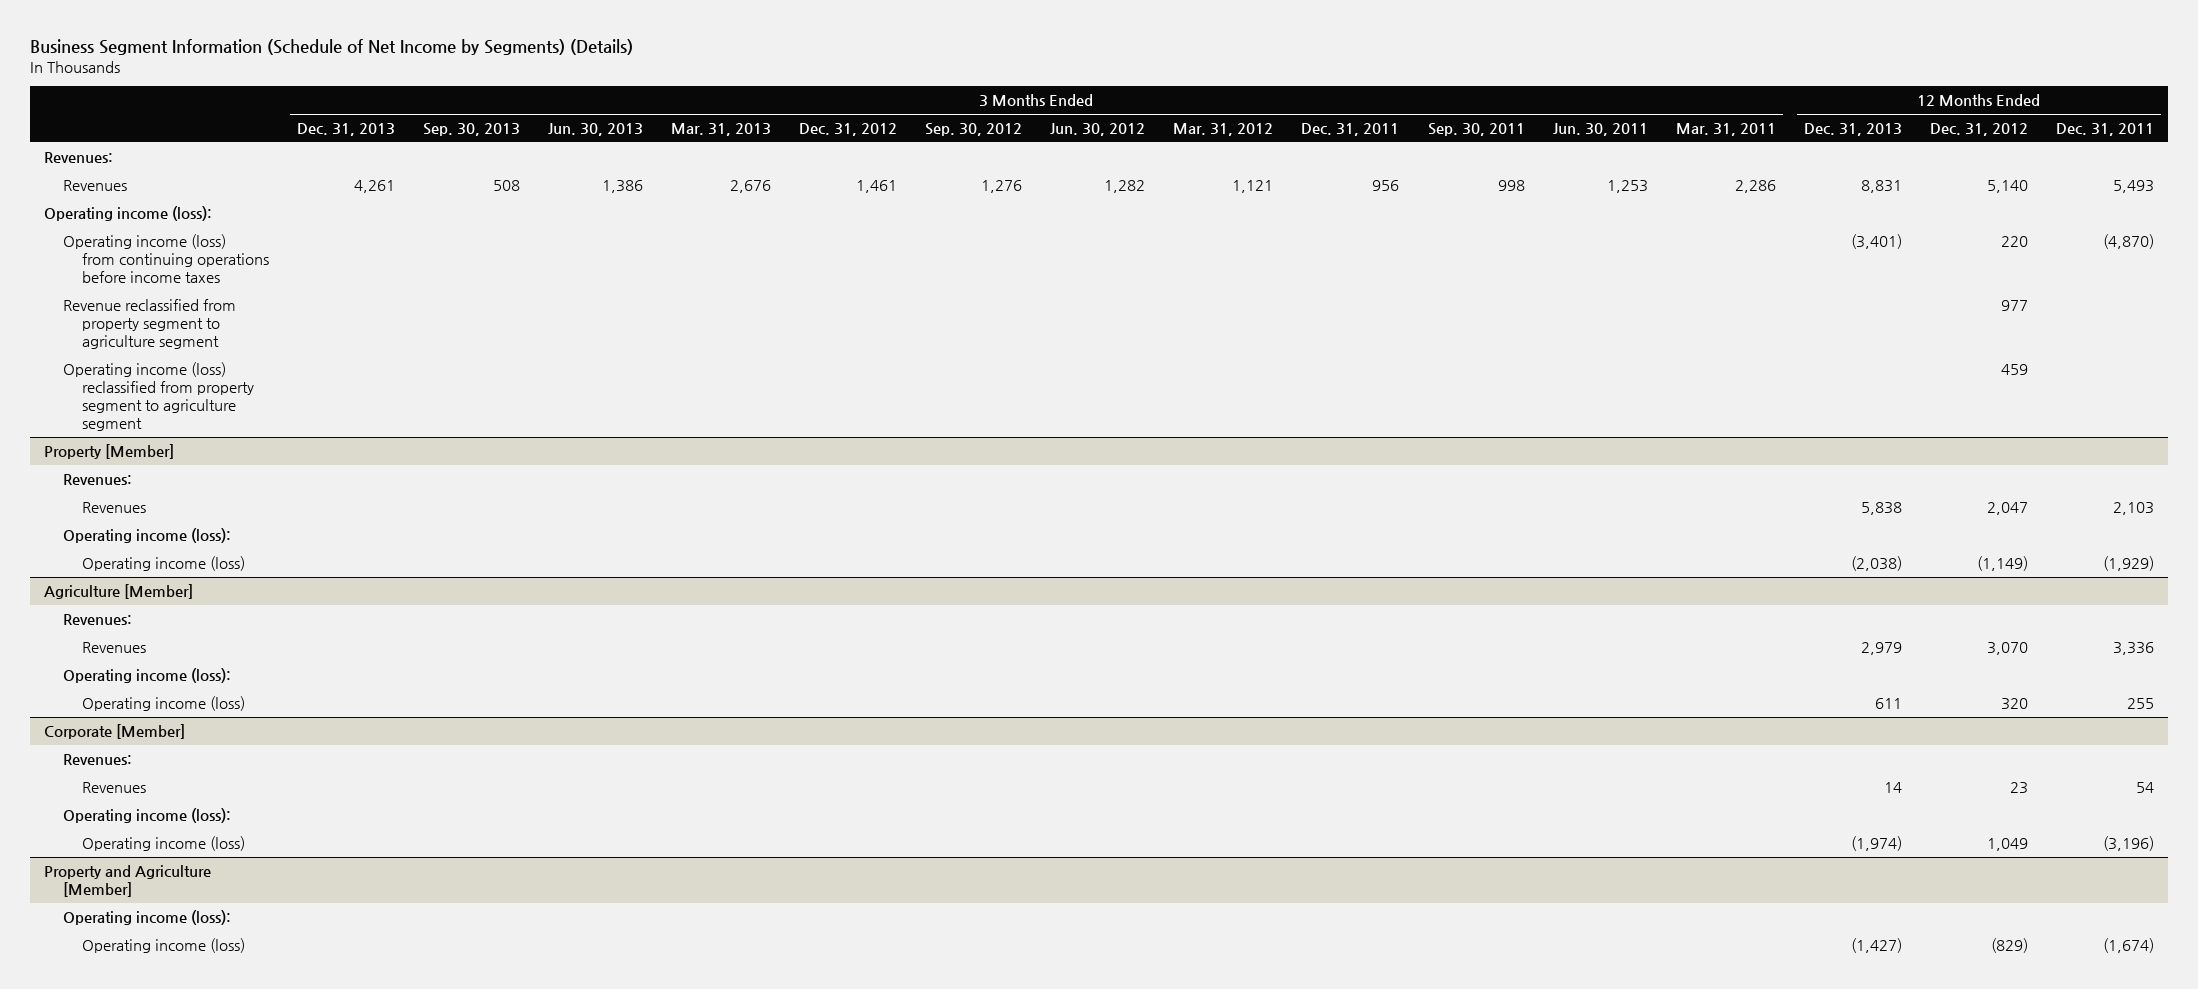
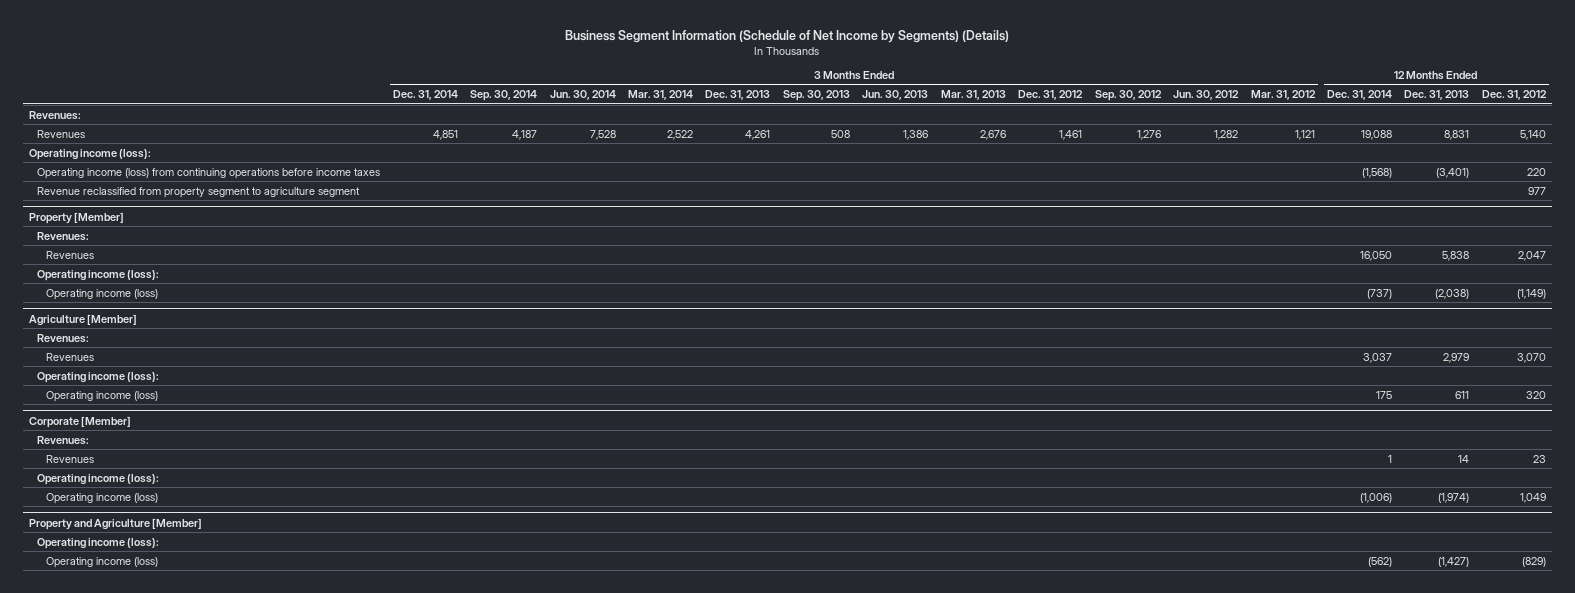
- | 3 Months Ended Dec. 31, 2013 | 3 Months Ended Sep. 30, 2013 | 3 Months Ended Jun. 30, 2013 | 3 Months Ended Mar. 31, 2013 | 3 Months Ended Dec. 31, 2012 | 3 Months Ended Sep. 30, 2012 | 3 Months Ended Jun. 30, 2012 | 3 Months Ended Mar. 31, 2012 | 3 Months Ended Dec. 31, 2011 | 3 Months Ended Sep. 30, 2011 | 3 Months Ended Jun. 30, 2011 | 3 Months Ended Mar. 31, 2011 | 12 Months Ended Dec. 31, 2013 | 12 Months Ended Dec. 31, 2012 | 12 Months Ended Dec. 31, 2011
+ | 3 Months Ended Dec. 31, 2014 | 3 Months Ended Sep. 30, 2014 | 3 Months Ended Jun. 30, 2014 | 3 Months Ended Mar. 31, 2014 | 3 Months Ended Dec. 31, 2013 | 3 Months Ended Sep. 30, 2013 | 3 Months Ended Jun. 30, 2013 | 3 Months Ended Mar. 31, 2013 | 3 Months Ended Dec. 31, 2012 | 3 Months Ended Sep. 30, 2012 | 3 Months Ended Jun. 30, 2012 | 3 Months Ended Mar. 31, 2012 | 12 Months Ended Dec. 31, 2014 | 12 Months Ended Dec. 31, 2013 | 12 Months Ended Dec. 31, 2012
- Operating income (loss) reclassified from property segment to agriculture segment | | | | | | | | | | | | | | 459 |

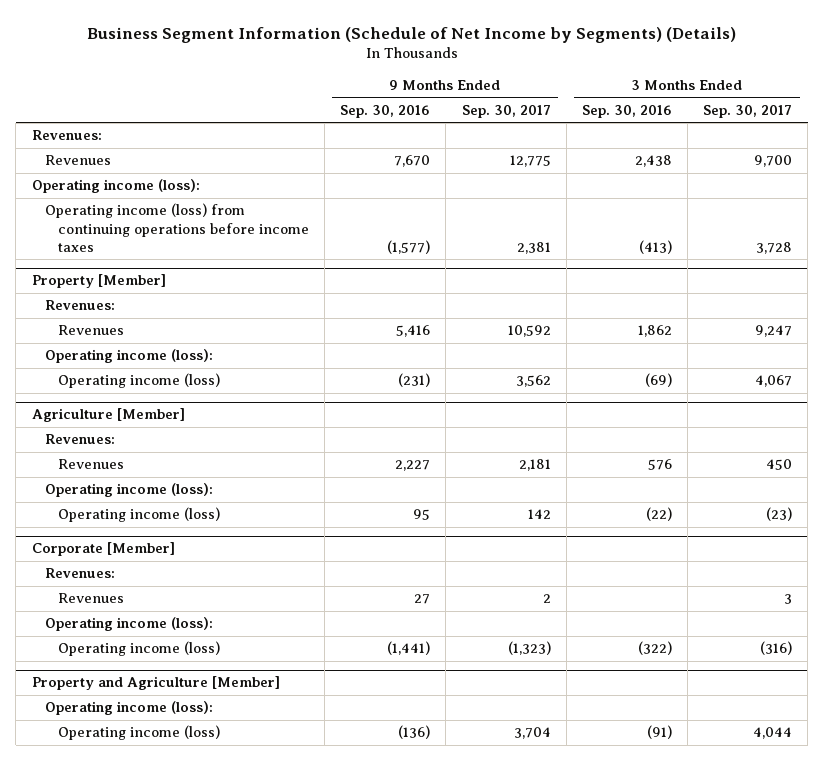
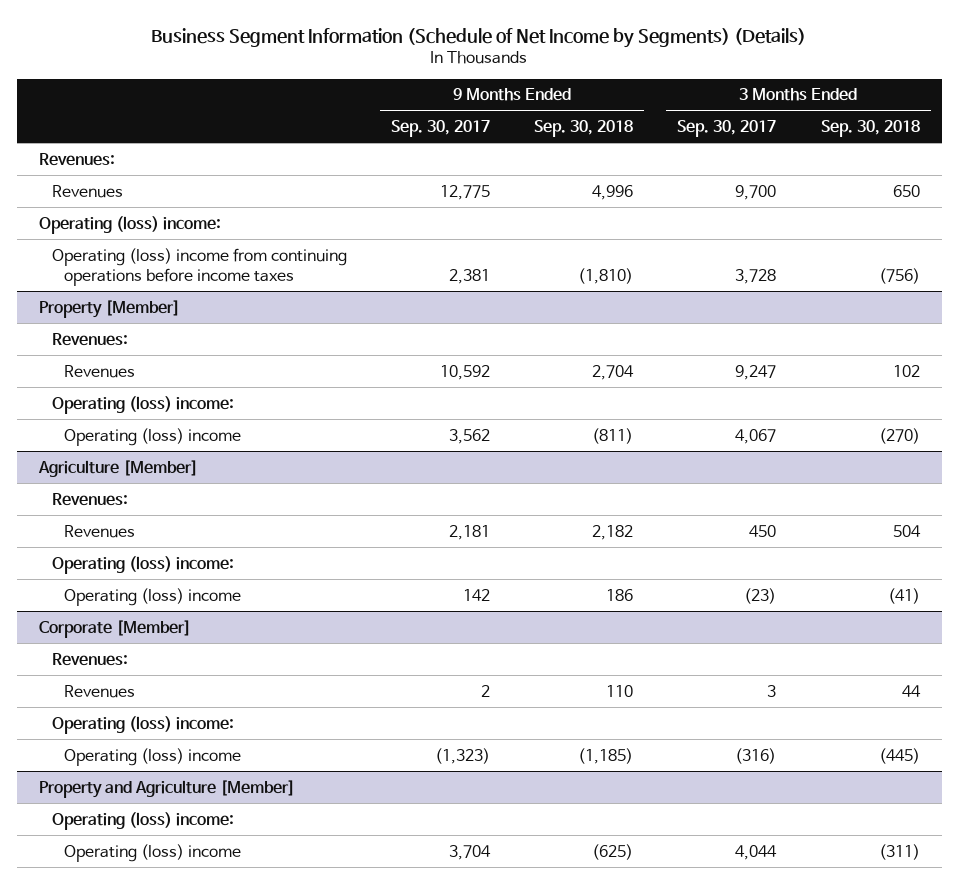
- | 9 Months Ended Sep. 30, 2016 | 9 Months Ended Sep. 30, 2017 | 3 Months Ended Sep. 30, 2016 | 3 Months Ended Sep. 30, 2017
+ | 9 Months Ended Sep. 30, 2017 | 9 Months Ended Sep. 30, 2018 | 3 Months Ended Sep. 30, 2017 | 3 Months Ended Sep. 30, 2018
- Operating income (loss):
- Operating income (loss) from continuing operations before income taxes | (1,577) | 2,381 | (413) | 3,728
+ Operating (loss) income:
+ Operating (loss) income from continuing operations before income taxes | 2,381 | (1,810) | 3,728 | (756)
@ Property [Member]
- Operating income (loss):
- Operating income (loss) | (231) | 3,562 | (69) | 4,067
+ Operating (loss) income:
+ Operating (loss) income | 3,562 | (811) | 4,067 | (270)
@ Agriculture [Member]
- Operating income (loss):
- Operating income (loss) | 95 | 142 | (22) | (23)
+ Operating (loss) income:
+ Operating (loss) income | 142 | 186 | (23) | (41)
@ Corporate [Member]
- Operating income (loss):
- Operating income (loss) | (1,441) | (1,323) | (322) | (316)
+ Operating (loss) income:
+ Operating (loss) income | (1,323) | (1,185) | (316) | (445)
@ Property and Agriculture [Member]
- Operating income (loss):
- Operating income (loss) | (136) | 3,704 | (91) | 4,044
+ Operating (loss) income:
+ Operating (loss) income | 3,704 | (625) | 4,044 | (311)

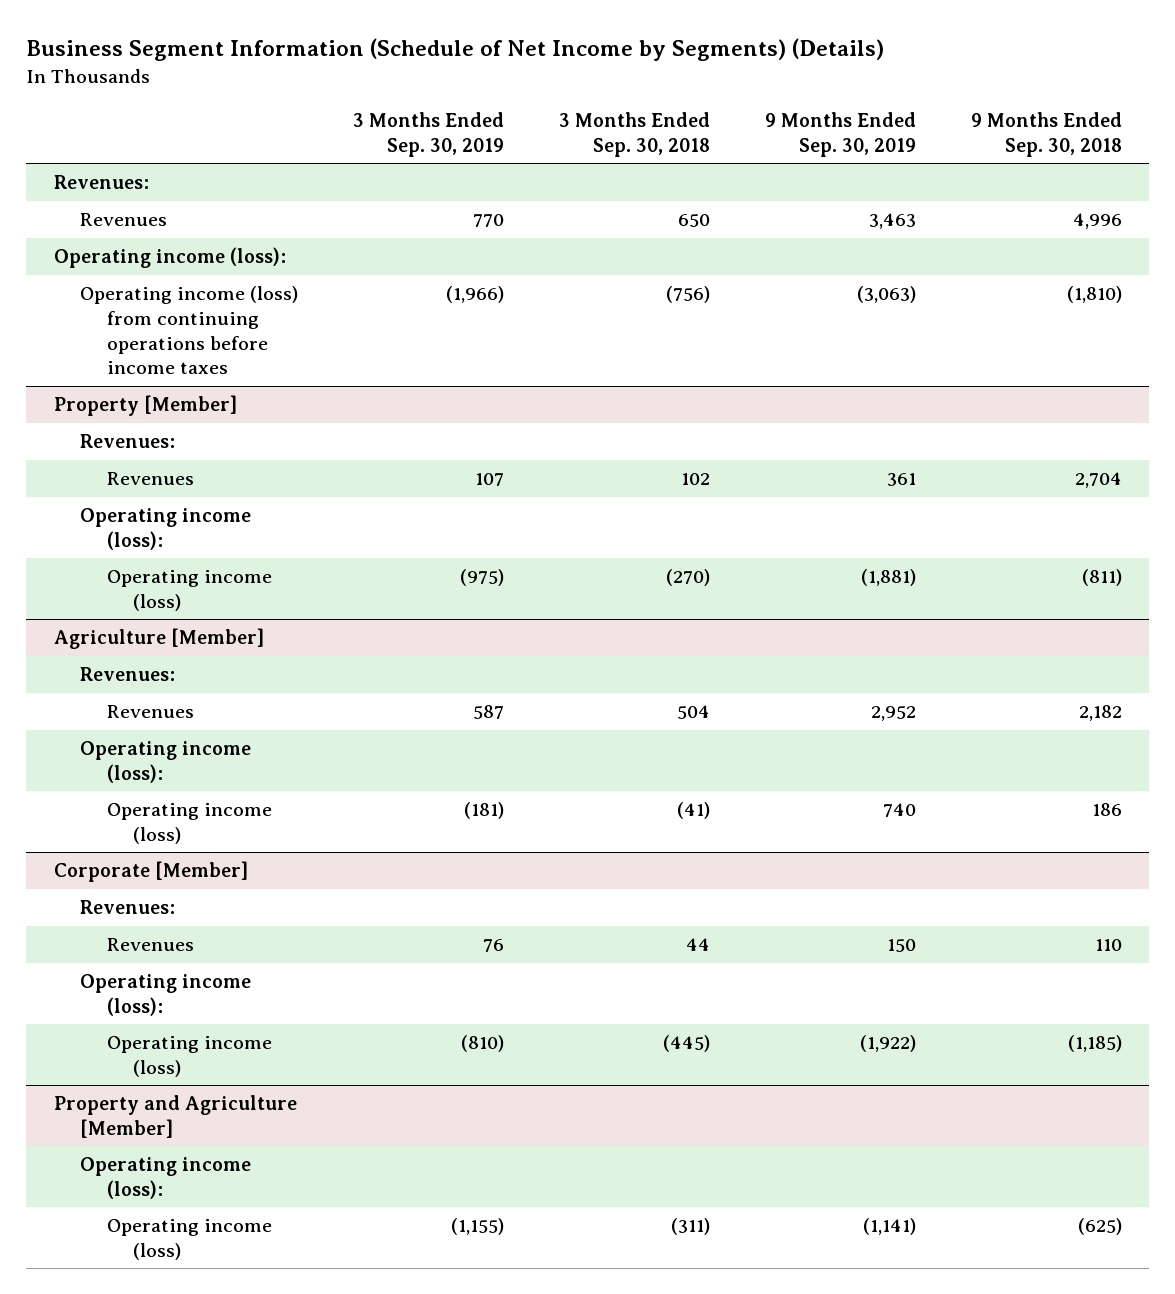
- | 9 Months Ended Sep. 30, 2017 | 9 Months Ended Sep. 30, 2018 | 3 Months Ended Sep. 30, 2017 | 3 Months Ended Sep. 30, 2018
+ | 3 Months Ended Sep. 30, 2019 | 3 Months Ended Sep. 30, 2018 | 9 Months Ended Sep. 30, 2019 | 9 Months Ended Sep. 30, 2018
- Operating (loss) income:
- Operating (loss) income from continuing operations before income taxes | 2,381 | (1,810) | 3,728 | (756)
+ Operating income (loss):
+ Operating income (loss) from continuing operations before income taxes | (1,966) | (756) | (3,063) | (1,810)
@ Property [Member]
- Operating (loss) income:
- Operating (loss) income | 3,562 | (811) | 4,067 | (270)
+ Operating income (loss):
+ Operating income (loss) | (975) | (270) | (1,881) | (811)
@ Agriculture [Member]
- Operating (loss) income:
- Operating (loss) income | 142 | 186 | (23) | (41)
+ Operating income (loss):
+ Operating income (loss) | (181) | (41) | 740 | 186
@ Corporate [Member]
- Operating (loss) income:
- Operating (loss) income | (1,323) | (1,185) | (316) | (445)
+ Operating income (loss):
+ Operating income (loss) | (810) | (445) | (1,922) | (1,185)
@ Property and Agriculture [Member]
- Operating (loss) income:
- Operating (loss) income | 3,704 | (625) | 4,044 | (311)
+ Operating income (loss):
+ Operating income (loss) | (1,155) | (311) | (1,141) | (625)

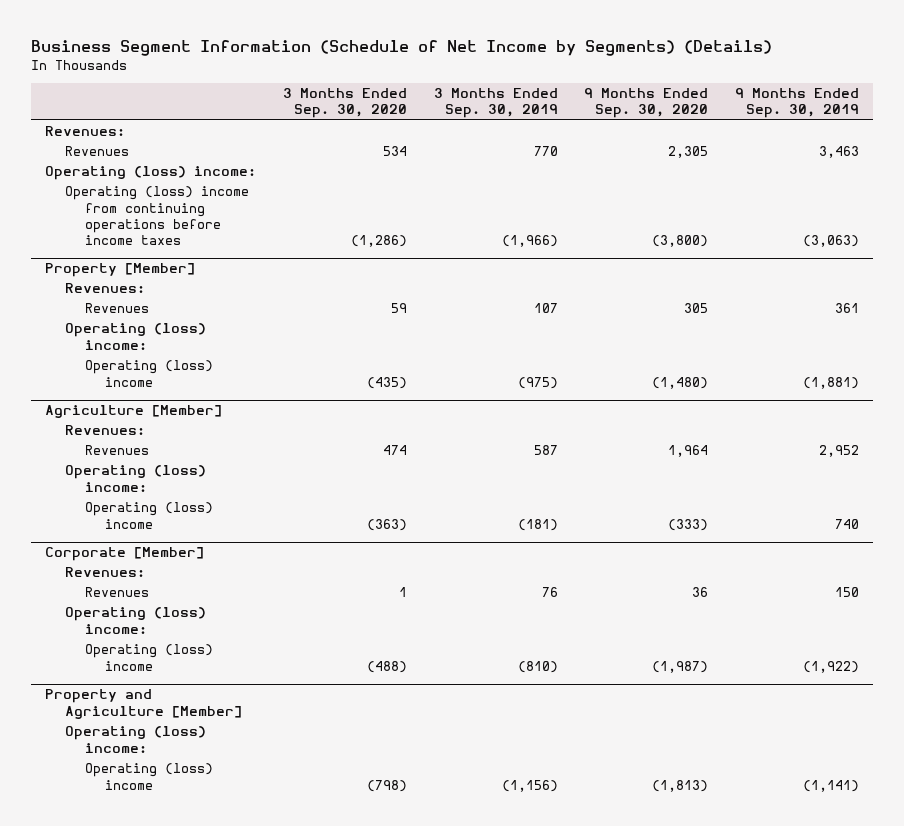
- | 3 Months Ended Sep. 30, 2019 | 3 Months Ended Sep. 30, 2018 | 9 Months Ended Sep. 30, 2019 | 9 Months Ended Sep. 30, 2018
+ | 3 Months Ended Sep. 30, 2020 | 3 Months Ended Sep. 30, 2019 | 9 Months Ended Sep. 30, 2020 | 9 Months Ended Sep. 30, 2019
- Operating income (loss):
- Operating income (loss) from continuing operations before income taxes | (1,966) | (756) | (3,063) | (1,810)
+ Operating (loss) income:
+ Operating (loss) income from continuing operations before income taxes | (1,286) | (1,966) | (3,800) | (3,063)
@ Property [Member]
- Operating income (loss):
- Operating income (loss) | (975) | (270) | (1,881) | (811)
+ Operating (loss) income:
+ Operating (loss) income | (435) | (975) | (1,480) | (1,881)
@ Agriculture [Member]
- Operating income (loss):
- Operating income (loss) | (181) | (41) | 740 | 186
+ Operating (loss) income:
+ Operating (loss) income | (363) | (181) | (333) | 740
@ Corporate [Member]
- Operating income (loss):
- Operating income (loss) | (810) | (445) | (1,922) | (1,185)
+ Operating (loss) income:
+ Operating (loss) income | (488) | (810) | (1,987) | (1,922)
@ Property and Agriculture [Member]
- Operating income (loss):
- Operating income (loss) | (1,155) | (311) | (1,141) | (625)
+ Operating (loss) income:
+ Operating (loss) income | (798) | (1,156) | (1,813) | (1,141)

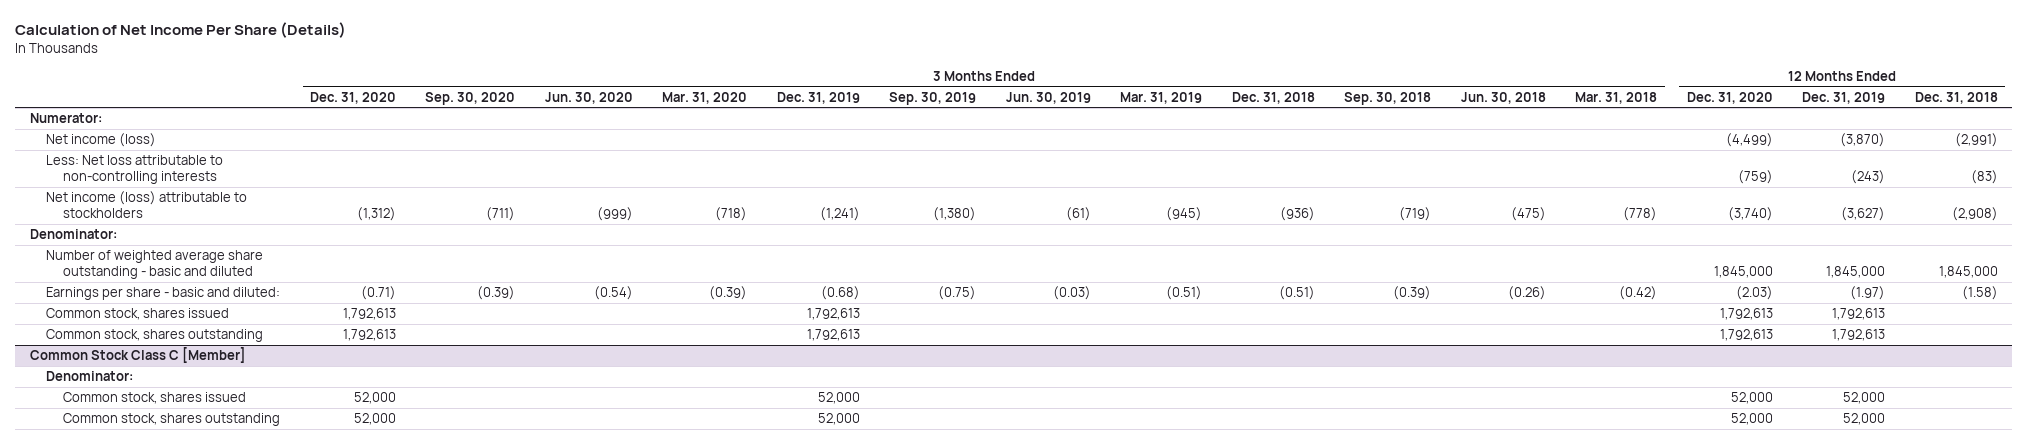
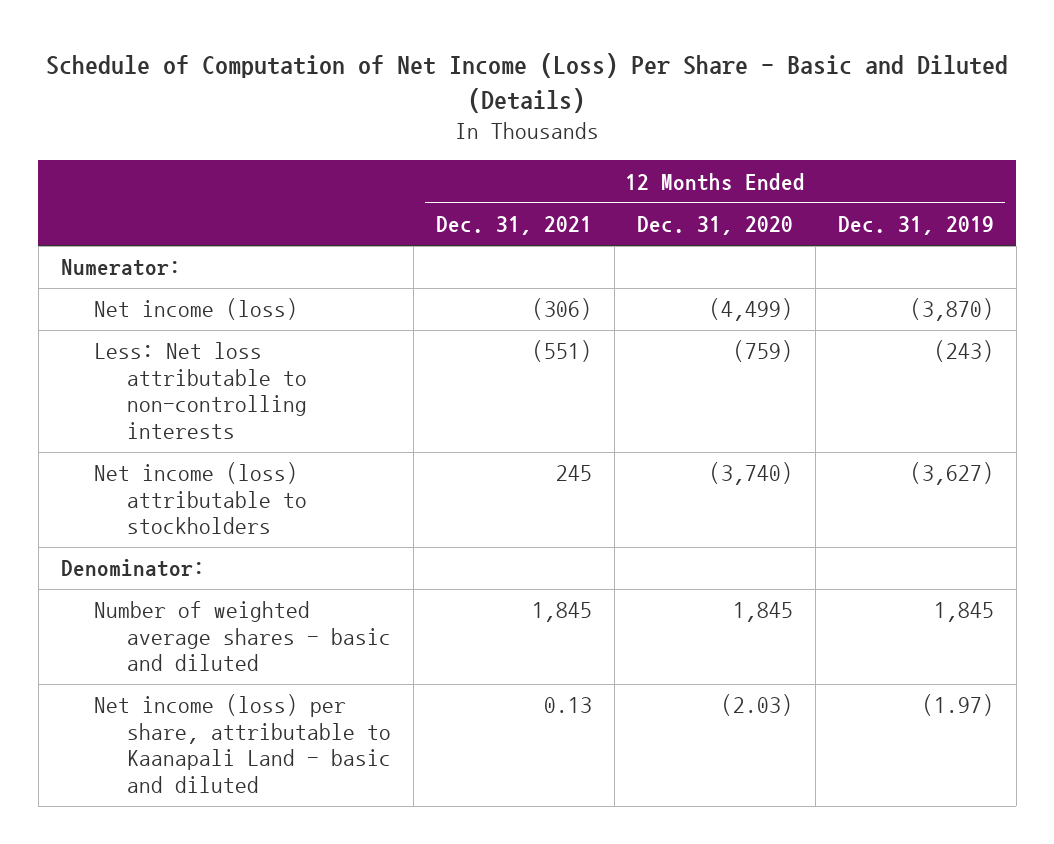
- Calculation of Net Income Per Share (Details)
+ Schedule of Computation of Net Income (Loss) Per Share - Basic and Diluted (Details)
- | 3 Months Ended Dec. 31, 2020 | 3 Months Ended Sep. 30, 2020 | 3 Months Ended Jun. 30, 2020 | 3 Months Ended Mar. 31, 2020 | 3 Months Ended Dec. 31, 2019 | 3 Months Ended Sep. 30, 2019 | 3 Months Ended Jun. 30, 2019 | 3 Months Ended Mar. 31, 2019 | 3 Months Ended Dec. 31, 2018 | 3 Months Ended Sep. 30, 2018 | 3 Months Ended Jun. 30, 2018 | 3 Months Ended Mar. 31, 2018 | 12 Months Ended Dec. 31, 2020 | 12 Months Ended Dec. 31, 2019 | 12 Months Ended Dec. 31, 2018
+ | 12 Months Ended Dec. 31, 2021 | 12 Months Ended Dec. 31, 2020 | 12 Months Ended Dec. 31, 2019
- Number of weighted average share outstanding - basic and diluted | | | | | | | | | | | | | 1,845,000 | 1,845,000 | 1,845,000
- Earnings per share - basic and diluted: | (0.71) | (0.39) | (0.54) | (0.39) | (0.68) | (0.75) | (0.03) | (0.51) | (0.51) | (0.39) | (0.26) | (0.42) | (2.03) | (1.97) | (1.58)
- Common stock, shares issued | 1,792,613 | | | | 1,792,613 | | | | | | | | 1,792,613 | 1,792,613 |
- Common stock, shares outstanding | 1,792,613 | | | | 1,792,613 | | | | | | | | 1,792,613 | 1,792,613 |
- Common Stock Class C [Member]
- Denominator:
- Common stock, shares issued | 52,000 | | | | 52,000 | | | | | | | | 52,000 | 52,000 |
- Common stock, shares outstanding | 52,000 | | | | 52,000 | | | | | | | | 52,000 | 52,000 |
+ Number of weighted average shares - basic and diluted | 1,845 | 1,845 | 1,845
+ Net income (loss) per share, attributable to Kaanapali Land - basic and diluted | 0.13 | (2.03) | (1.97)

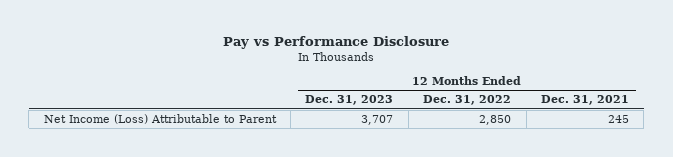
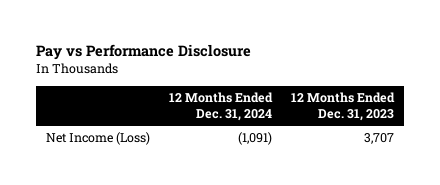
- | 12 Months Ended Dec. 31, 2023 | 12 Months Ended Dec. 31, 2022 | 12 Months Ended Dec. 31, 2021
+ | 12 Months Ended Dec. 31, 2024 | 12 Months Ended Dec. 31, 2023
- Net Income (Loss) Attributable to Parent | 3,707 | 2,850 | 245
+ Net Income (Loss) | (1,091) | 3,707

